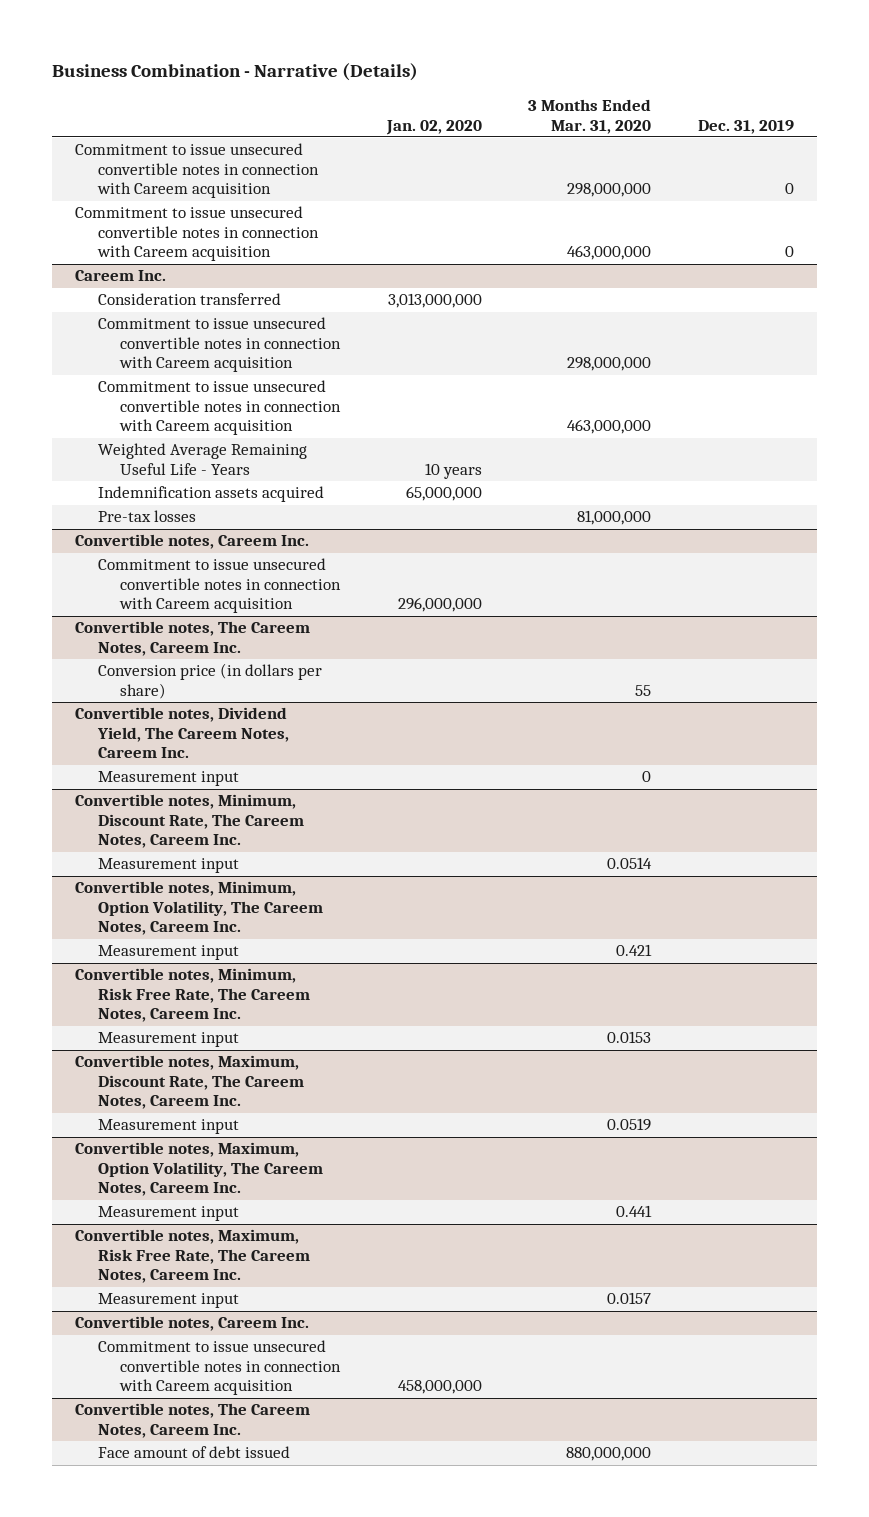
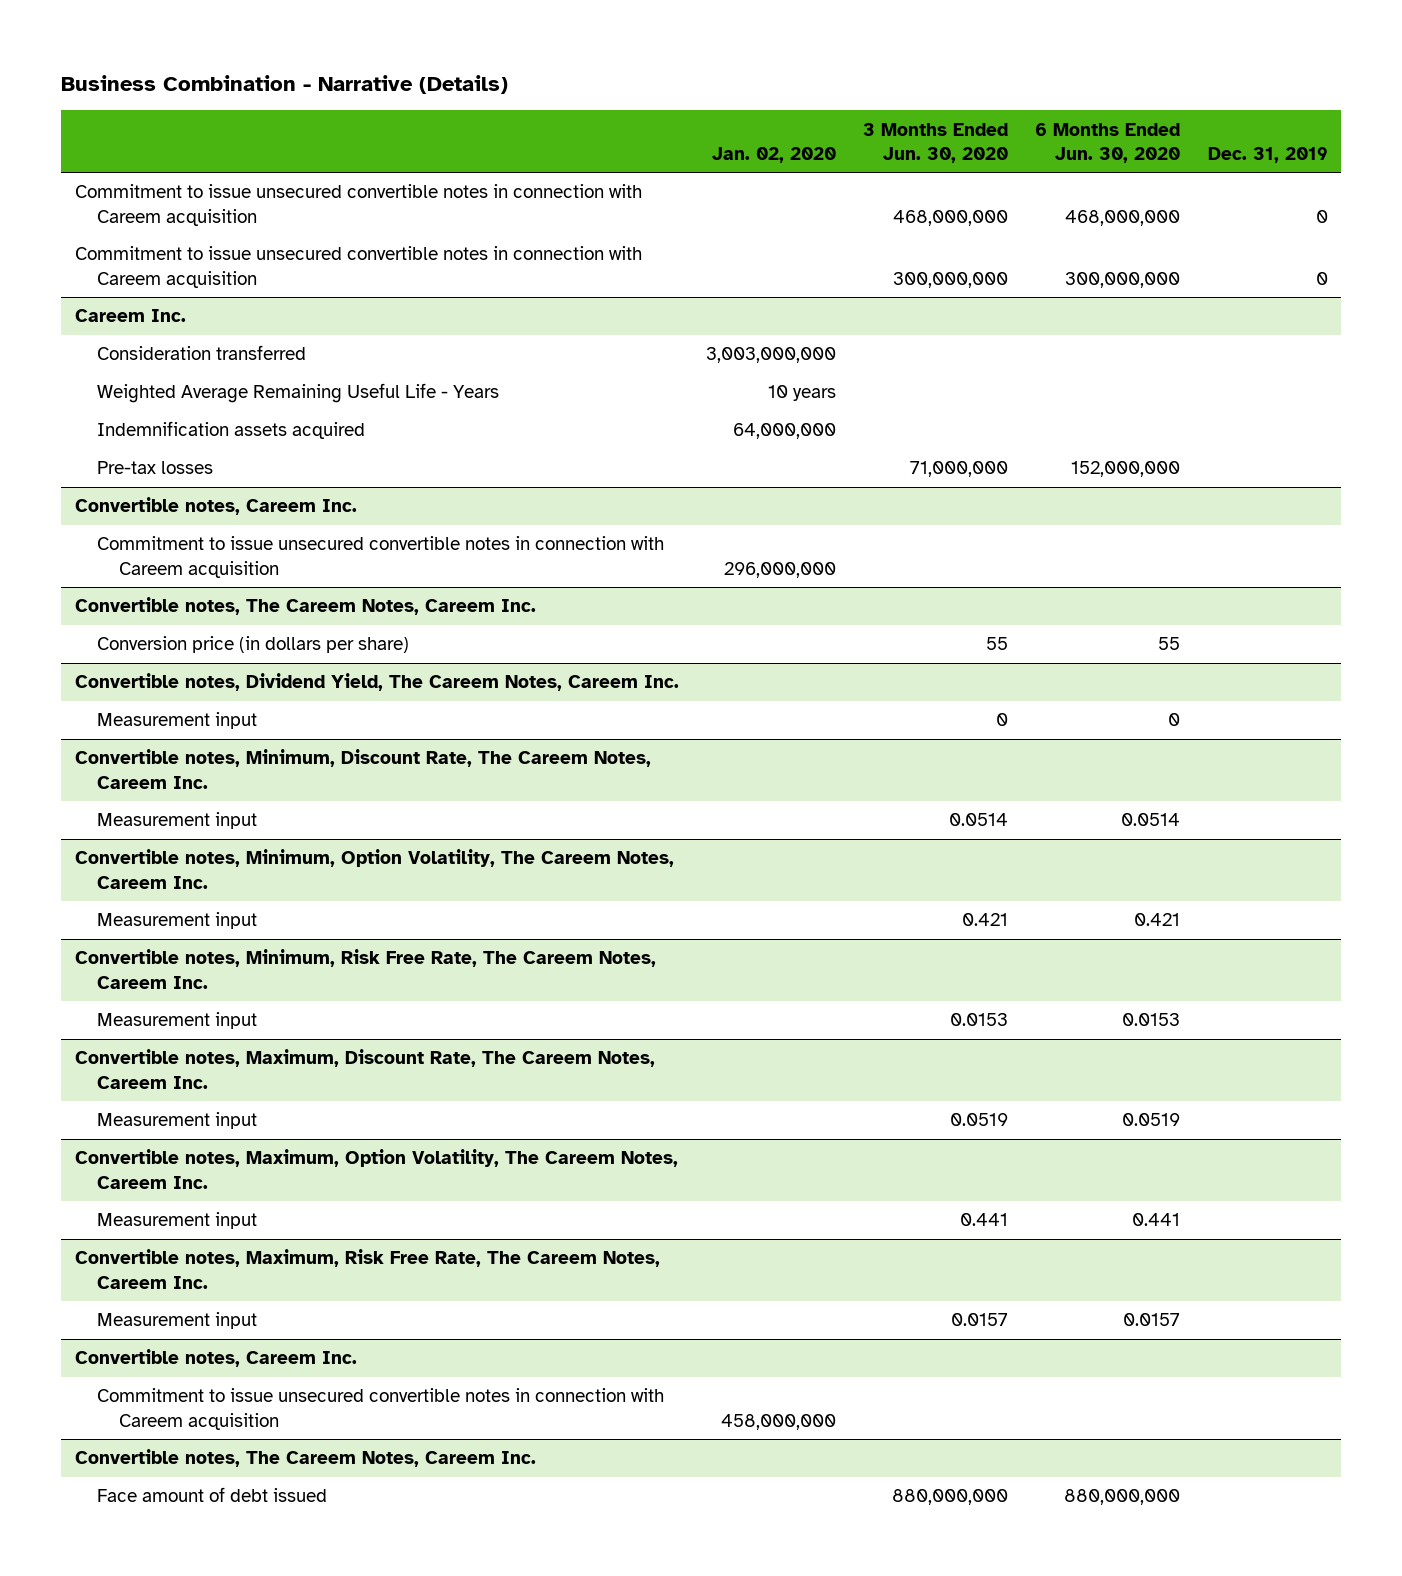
- | Jan. 02, 2020 | 3 Months Ended Mar. 31, 2020 | Dec. 31, 2019
+ | Jan. 02, 2020 | 3 Months Ended Jun. 30, 2020 | 6 Months Ended Jun. 30, 2020 | Dec. 31, 2019
@ Careem Inc.
- Consideration transferred | 3,013,000,000 | |
- Commitment to issue unsecured convertible notes in connection with Careem acquisition | | 298,000,000 |
- Commitment to issue unsecured convertible notes in connection with Careem acquisition | | 463,000,000 |
+ Consideration transferred | 3,003,000,000 | | |
- Indemnification assets acquired | 65,000,000 | |
+ Indemnification assets acquired | 64,000,000 | | |

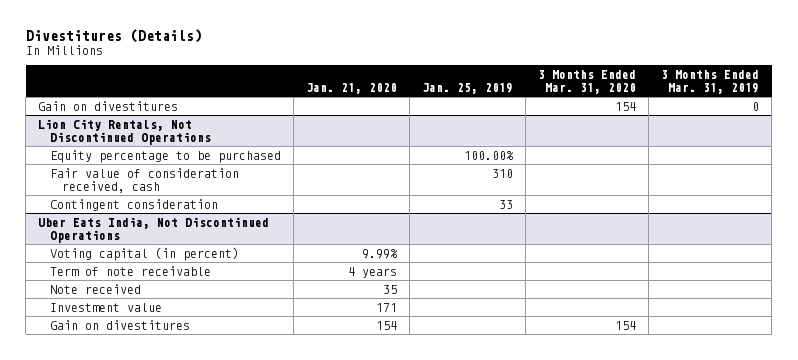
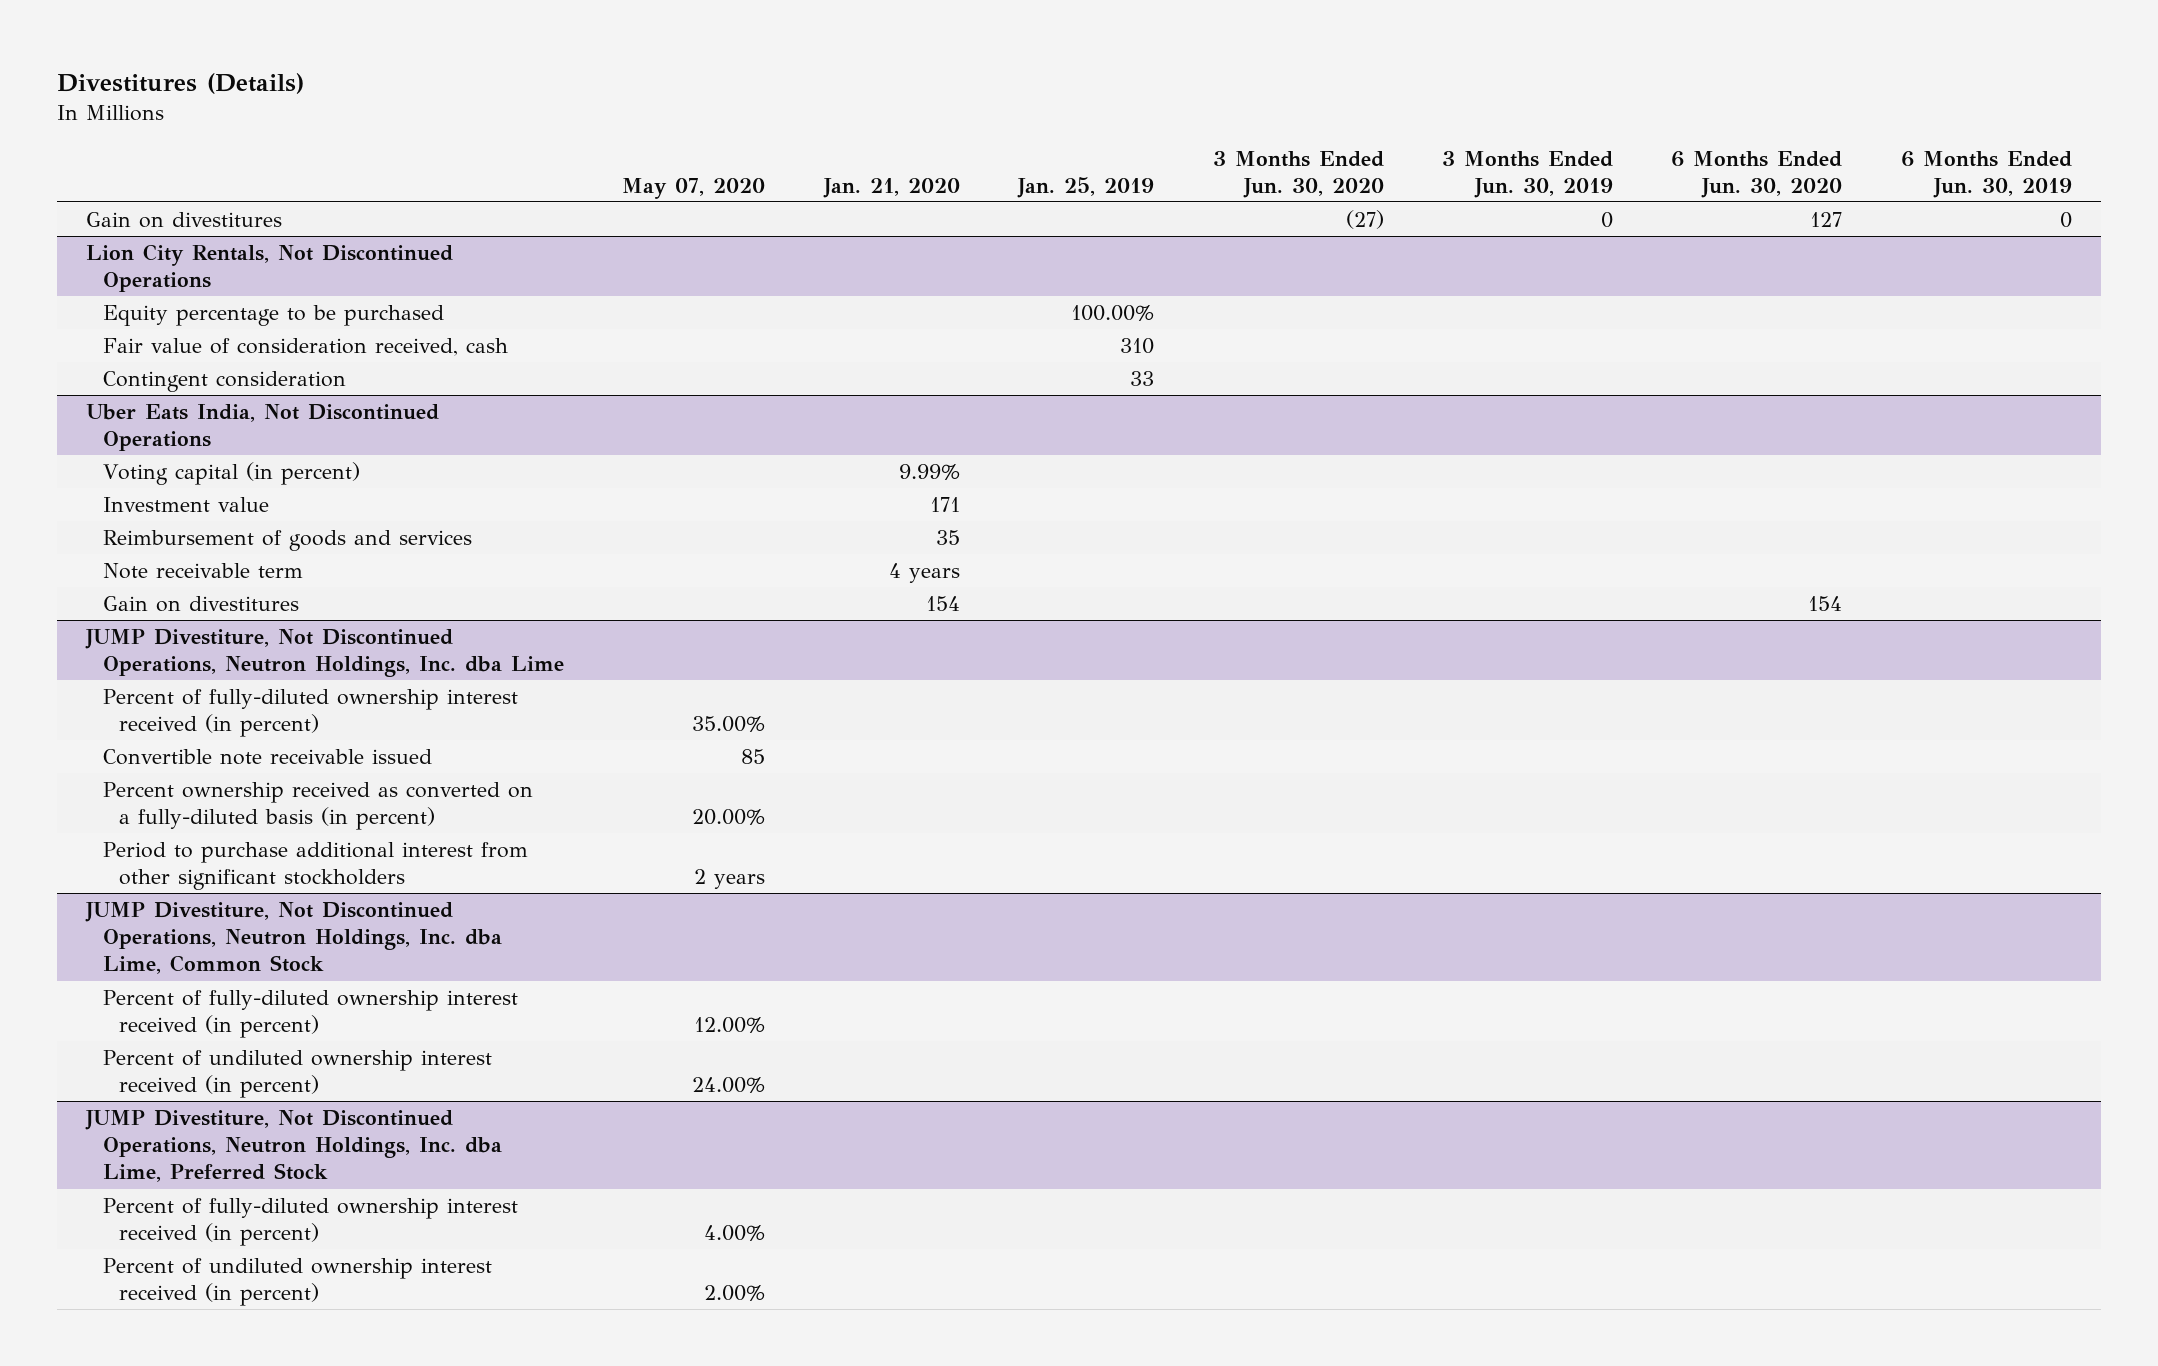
- | Jan. 21, 2020 | Jan. 25, 2019 | 3 Months Ended Mar. 31, 2020 | 3 Months Ended Mar. 31, 2019
+ | May 07, 2020 | Jan. 21, 2020 | Jan. 25, 2019 | 3 Months Ended Jun. 30, 2020 | 3 Months Ended Jun. 30, 2019 | 6 Months Ended Jun. 30, 2020 | 6 Months Ended Jun. 30, 2019
@ Uber Eats India, Not Discontinued Operations
- Term of note receivable | 4 years | | |
- Note received | 35 | | |
+ Reimbursement of goods and services | | 35 | | | | |
+ Note receivable term | | 4 years | | | | |
+ JUMP Divestiture, Not Discontinued Operations, Neutron Holdings, Inc. dba Lime
+ Percent of fully-diluted ownership interest received (in percent) | 35.00% | | | | | |
+ Convertible note receivable issued | 85 | | | | | |
+ Percent ownership received as converted on a fully-diluted basis (in percent) | 20.00% | | | | | |
+ Period to purchase additional interest from other significant stockholders | 2 years | | | | | |
+ JUMP Divestiture, Not Discontinued Operations, Neutron Holdings, Inc. dba Lime, Common Stock
+ Percent of fully-diluted ownership interest received (in percent) | 12.00% | | | | | |
+ Percent of undiluted ownership interest received (in percent) | 24.00% | | | | | |
+ JUMP Divestiture, Not Discontinued Operations, Neutron Holdings, Inc. dba Lime, Preferred Stock
+ Percent of fully-diluted ownership interest received (in percent) | 4.00% | | | | | |
+ Percent of undiluted ownership interest received (in percent) | 2.00% | | | | | |

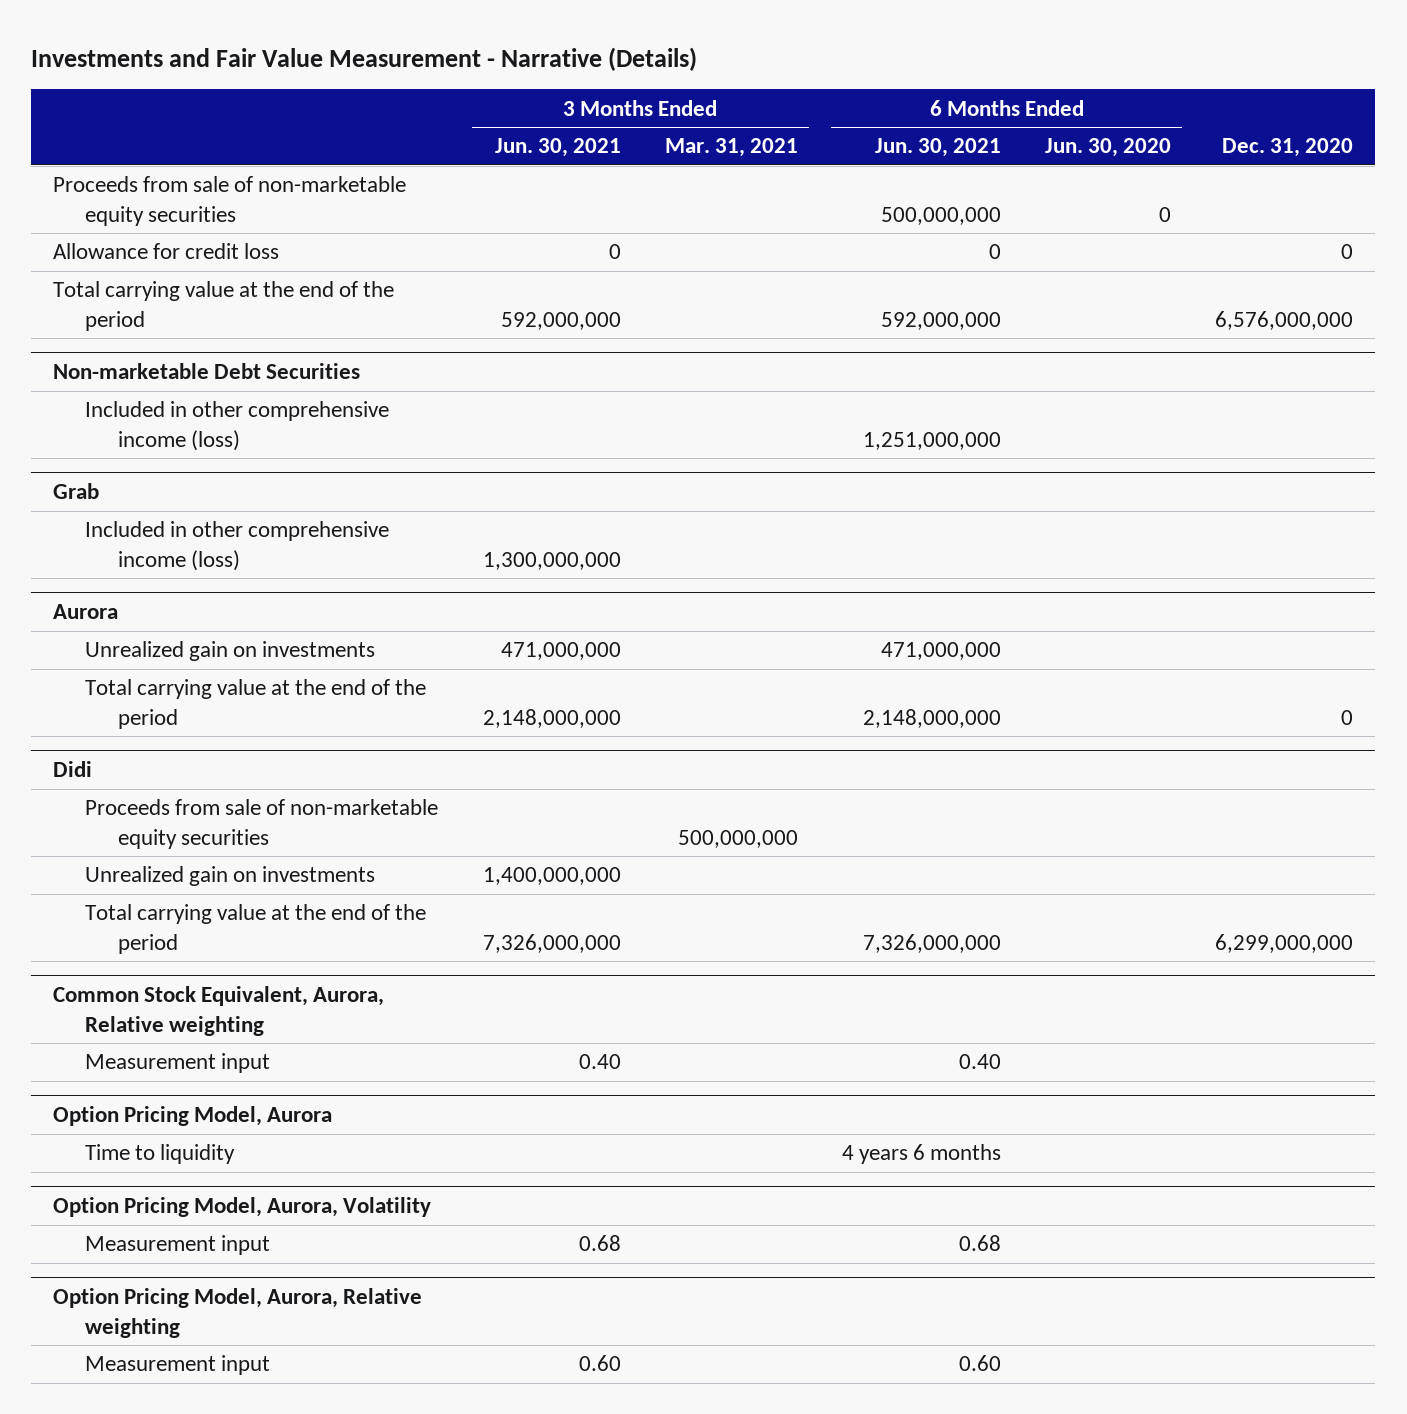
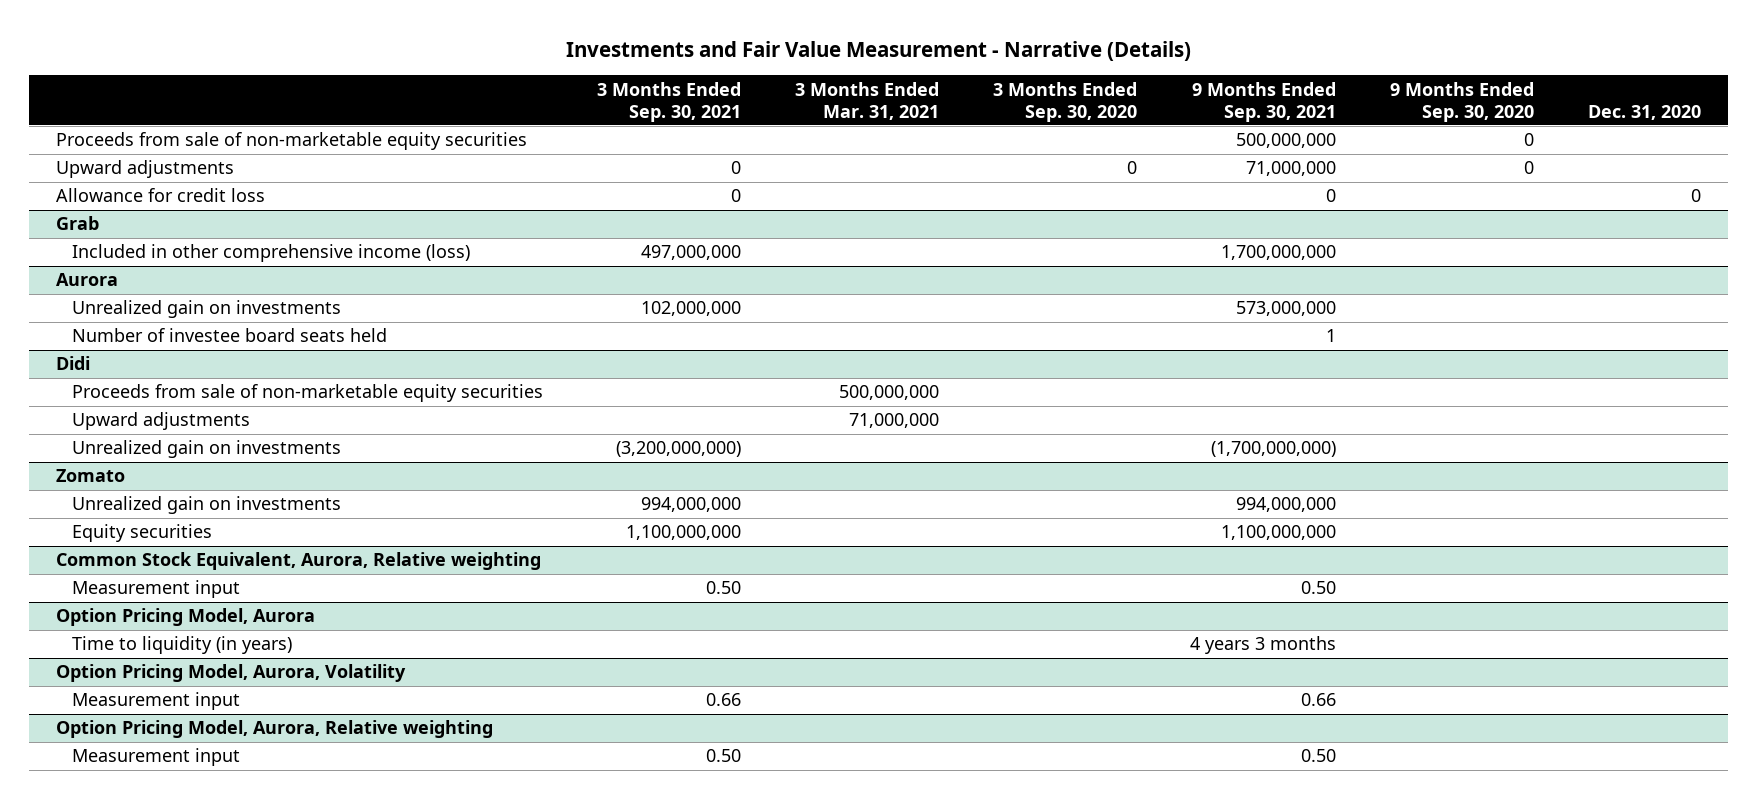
- | 3 Months Ended Jun. 30, 2021 | 3 Months Ended Mar. 31, 2021 | 6 Months Ended Jun. 30, 2021 | 6 Months Ended Jun. 30, 2020 | Dec. 31, 2020
+ | 3 Months Ended Sep. 30, 2021 | 3 Months Ended Mar. 31, 2021 | 3 Months Ended Sep. 30, 2020 | 9 Months Ended Sep. 30, 2021 | 9 Months Ended Sep. 30, 2020 | Dec. 31, 2020
+ Upward adjustments | 0 | | 0 | 71,000,000 | 0 |
- Total carrying value at the end of the period | 592,000,000 | | 592,000,000 | | 6,576,000,000
- Non-marketable Debt Securities
- Included in other comprehensive income (loss) | | | 1,251,000,000 | |
@ Aurora
- Total carrying value at the end of the period | 2,148,000,000 | | 2,148,000,000 | | 0
+ Number of investee board seats held | | | | 1 | |
@ Didi
+ Upward adjustments | | 71,000,000 | | | |
- Total carrying value at the end of the period | 7,326,000,000 | | 7,326,000,000 | | 6,299,000,000
+ Zomato
+ Unrealized gain on investments | 994,000,000 | | | 994,000,000 | |
+ Equity securities | 1,100,000,000 | | | 1,100,000,000 | |
@ Option Pricing Model, Aurora
- Time to liquidity | | | 4 years 6 months | |
+ Time to liquidity (in years) | | | | 4 years 3 months | |

